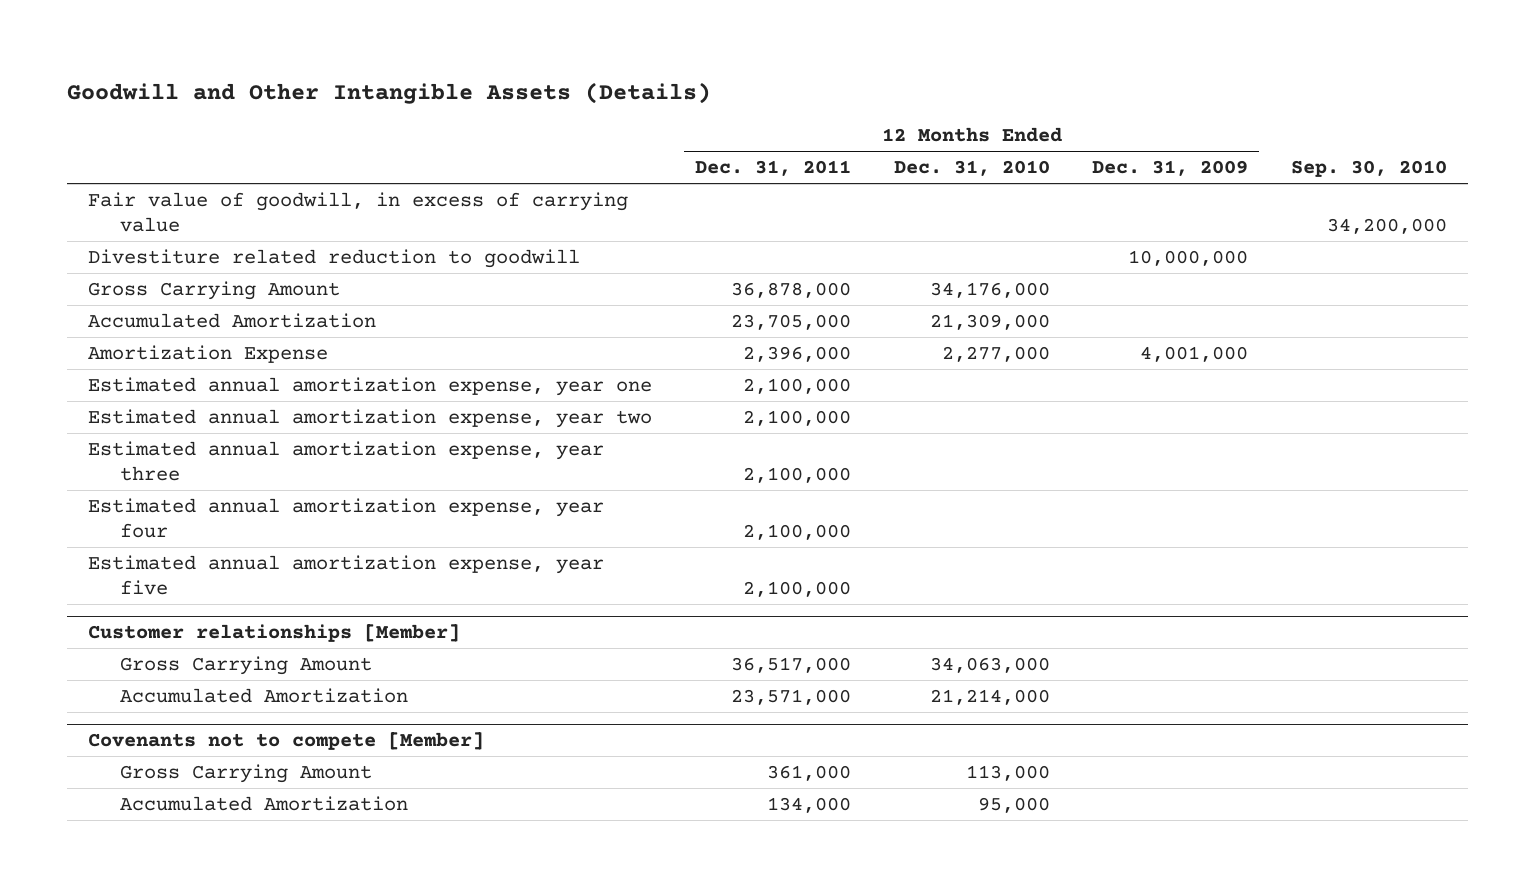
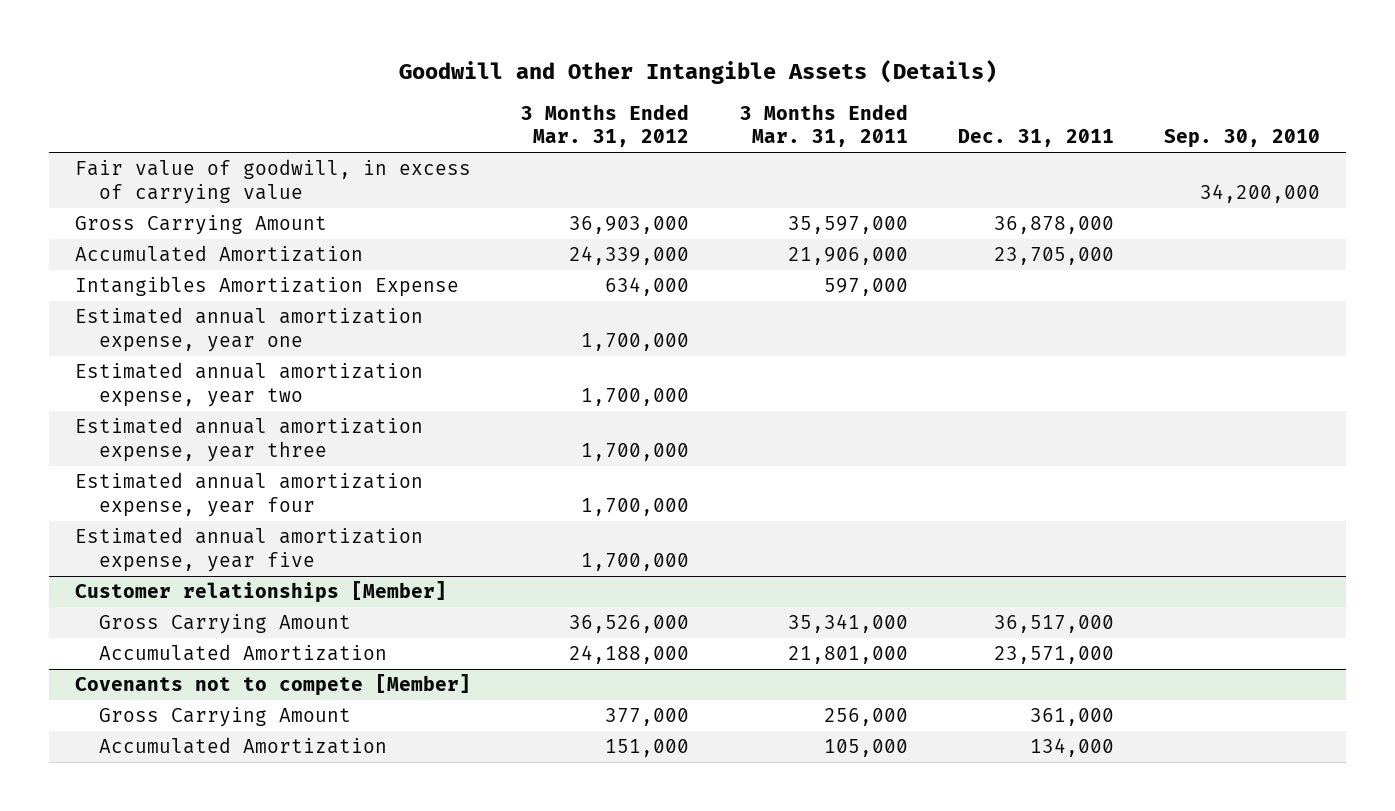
- | 12 Months Ended Dec. 31, 2011 | 12 Months Ended Dec. 31, 2010 | 12 Months Ended Dec. 31, 2009 | Sep. 30, 2010
+ | 3 Months Ended Mar. 31, 2012 | 3 Months Ended Mar. 31, 2011 | Dec. 31, 2011 | Sep. 30, 2010
- Divestiture related reduction to goodwill | | | 10,000,000 |
- Amortization Expense | 2,396,000 | 2,277,000 | 4,001,000 |
+ Intangibles Amortization Expense | 634,000 | 597,000 | |

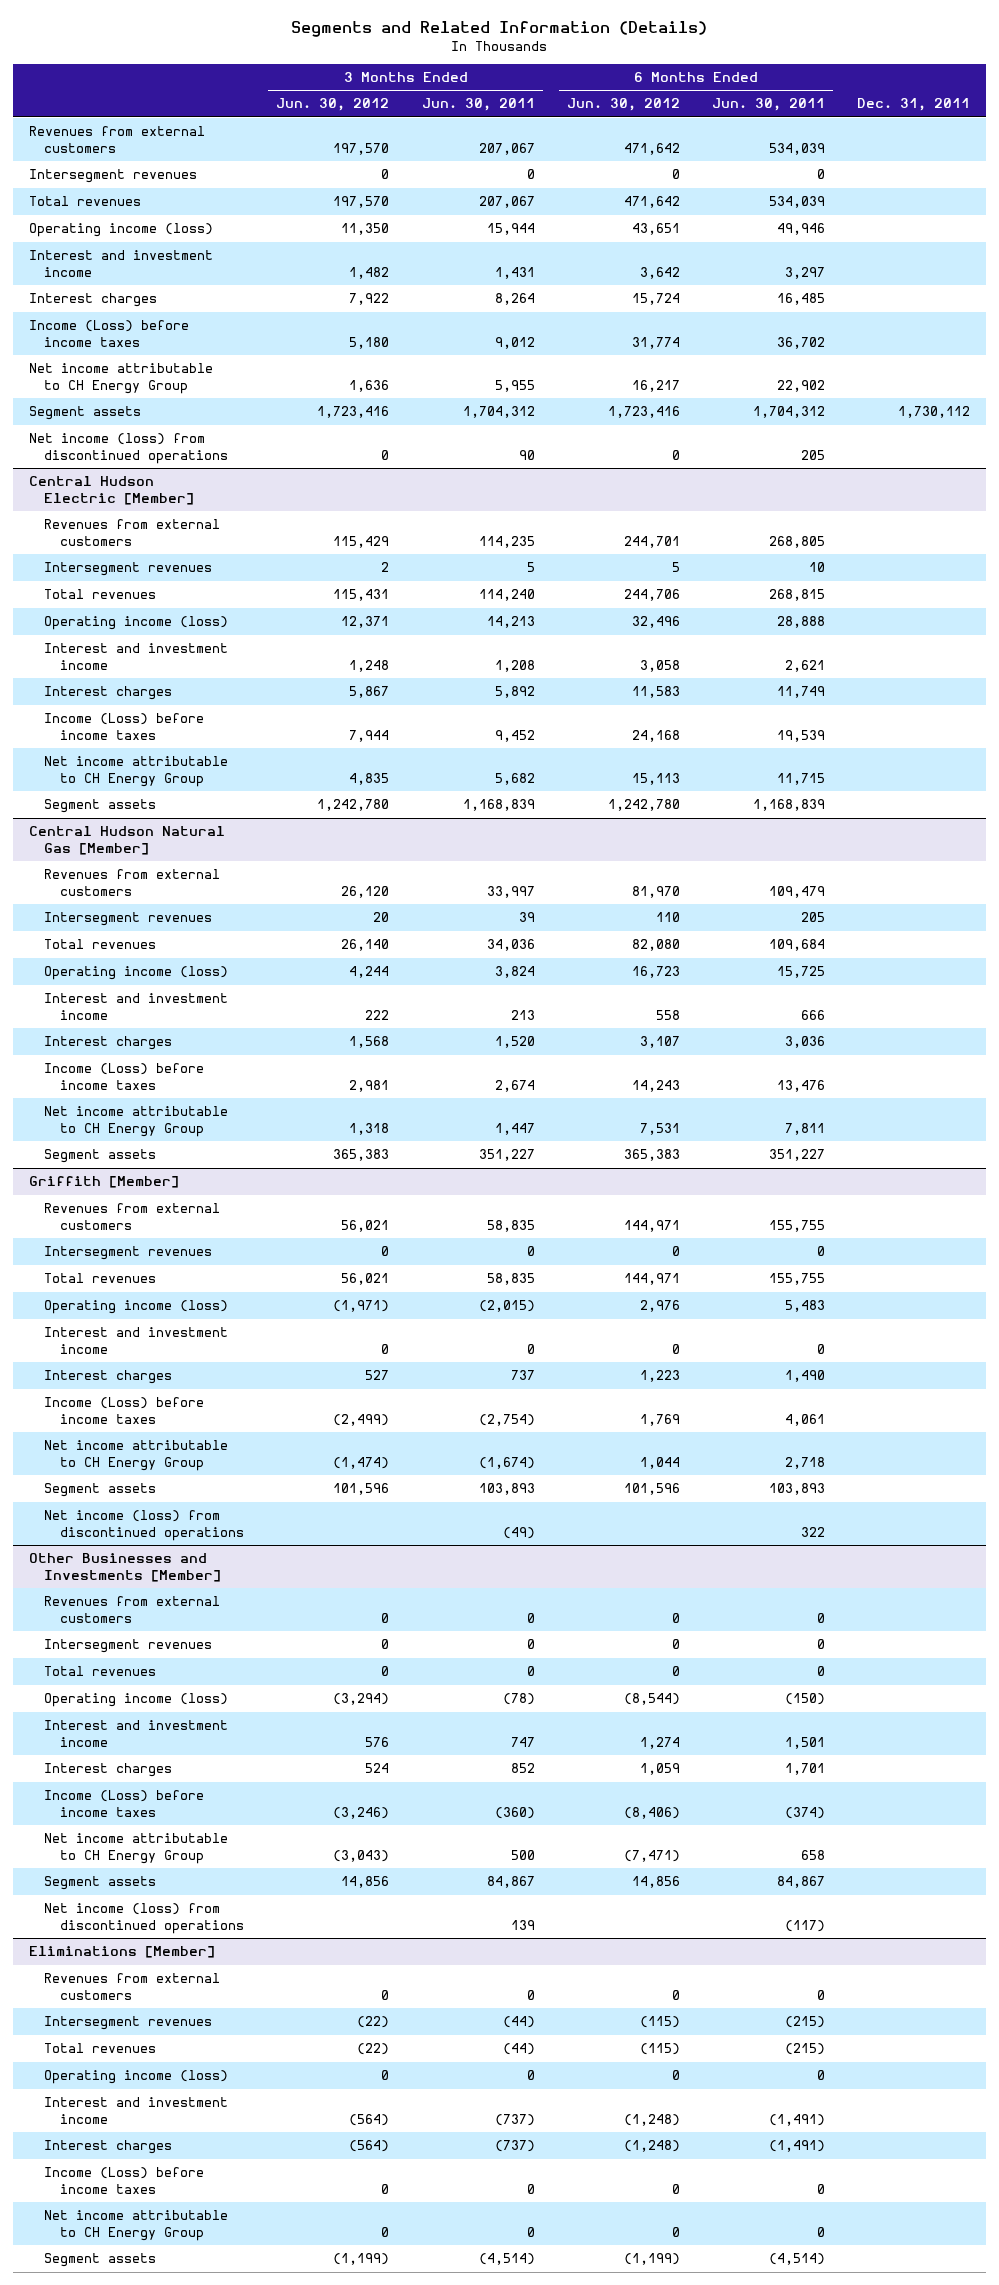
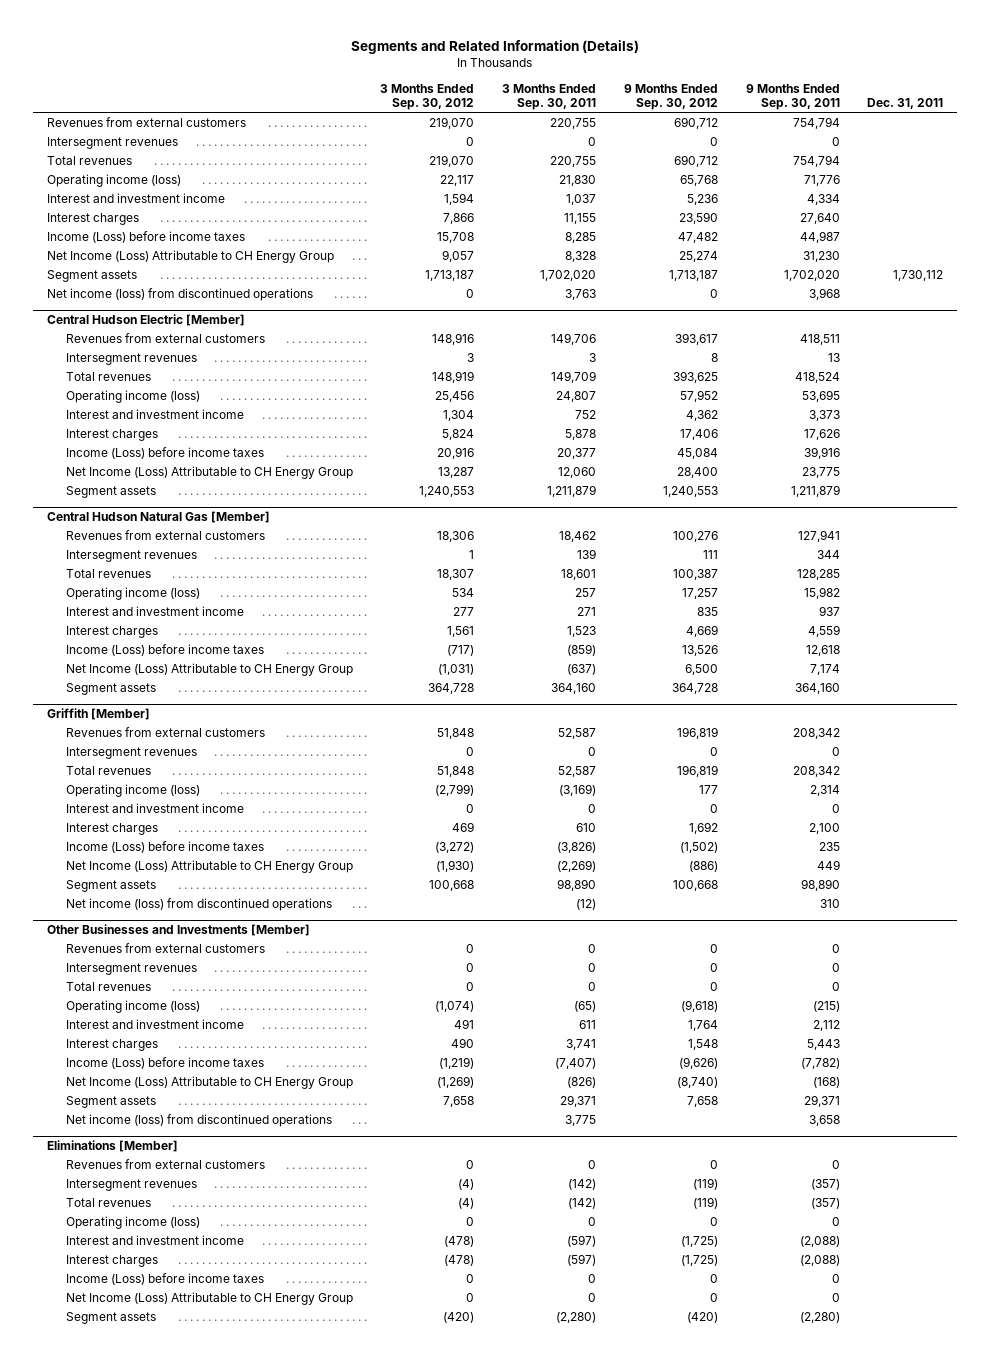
- | 3 Months Ended Jun. 30, 2012 | 3 Months Ended Jun. 30, 2011 | 6 Months Ended Jun. 30, 2012 | 6 Months Ended Jun. 30, 2011 | Dec. 31, 2011
+ | 3 Months Ended Sep. 30, 2012 | 3 Months Ended Sep. 30, 2011 | 9 Months Ended Sep. 30, 2012 | 9 Months Ended Sep. 30, 2011 | Dec. 31, 2011
- Net income attributable to CH Energy Group | 1,636 | 5,955 | 16,217 | 22,902 |
+ Net Income (Loss) Attributable to CH Energy Group | 9,057 | 8,328 | 25,274 | 31,230 |
@ Central Hudson Electric [Member]
- Net income attributable to CH Energy Group | 4,835 | 5,682 | 15,113 | 11,715 |
+ Net Income (Loss) Attributable to CH Energy Group | 13,287 | 12,060 | 28,400 | 23,775 |
@ Central Hudson Natural Gas [Member]
- Net income attributable to CH Energy Group | 1,318 | 1,447 | 7,531 | 7,811 |
+ Net Income (Loss) Attributable to CH Energy Group | (1,031) | (637) | 6,500 | 7,174 |
@ Griffith [Member]
- Net income attributable to CH Energy Group | (1,474) | (1,674) | 1,044 | 2,718 |
+ Net Income (Loss) Attributable to CH Energy Group | (1,930) | (2,269) | (886) | 449 |
@ Other Businesses and Investments [Member]
- Net income attributable to CH Energy Group | (3,043) | 500 | (7,471) | 658 |
+ Net Income (Loss) Attributable to CH Energy Group | (1,269) | (826) | (8,740) | (168) |
@ Eliminations [Member]
- Net income attributable to CH Energy Group | 0 | 0 | 0 | 0 |
+ Net Income (Loss) Attributable to CH Energy Group | 0 | 0 | 0 | 0 |

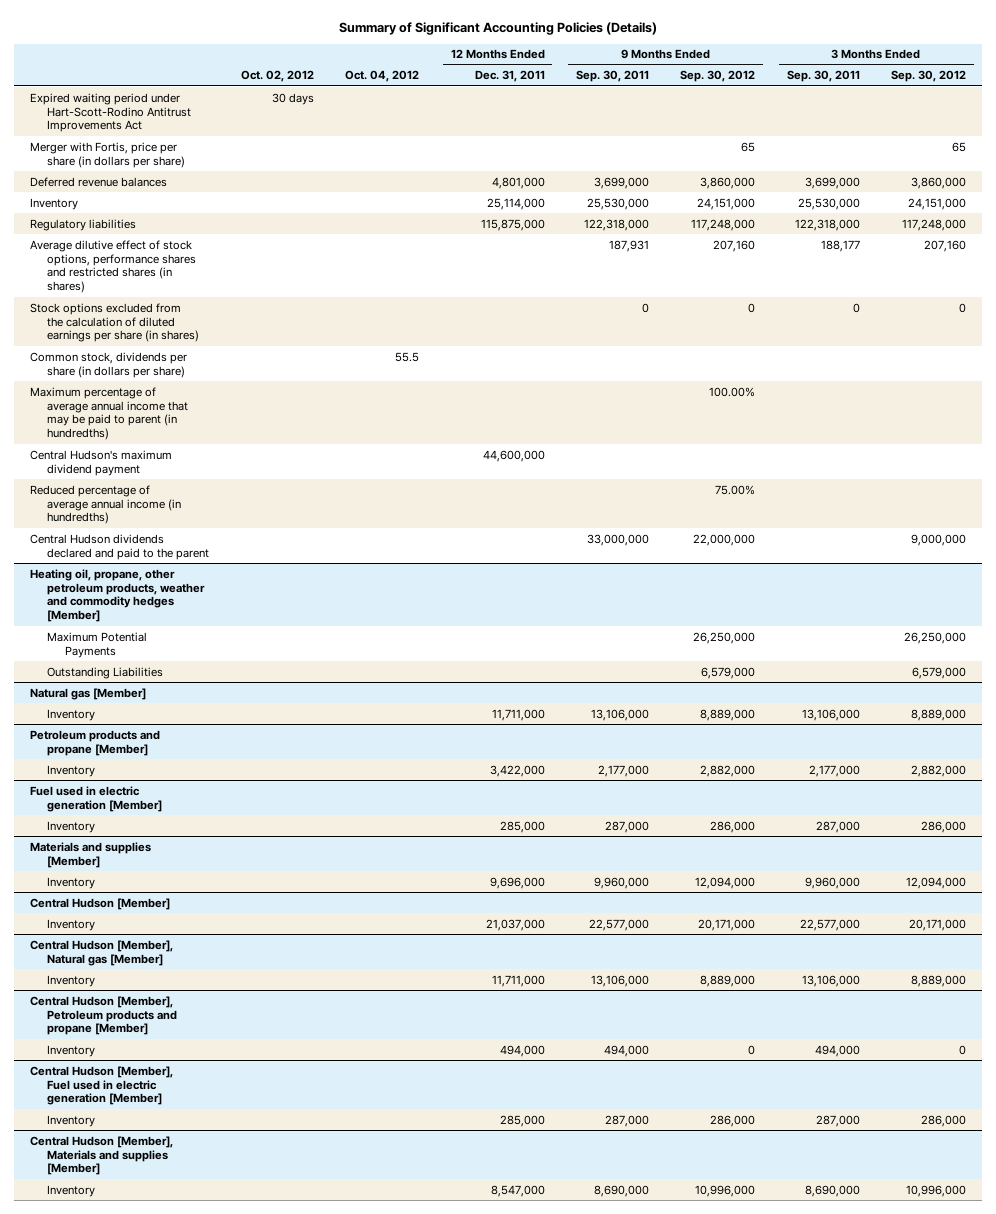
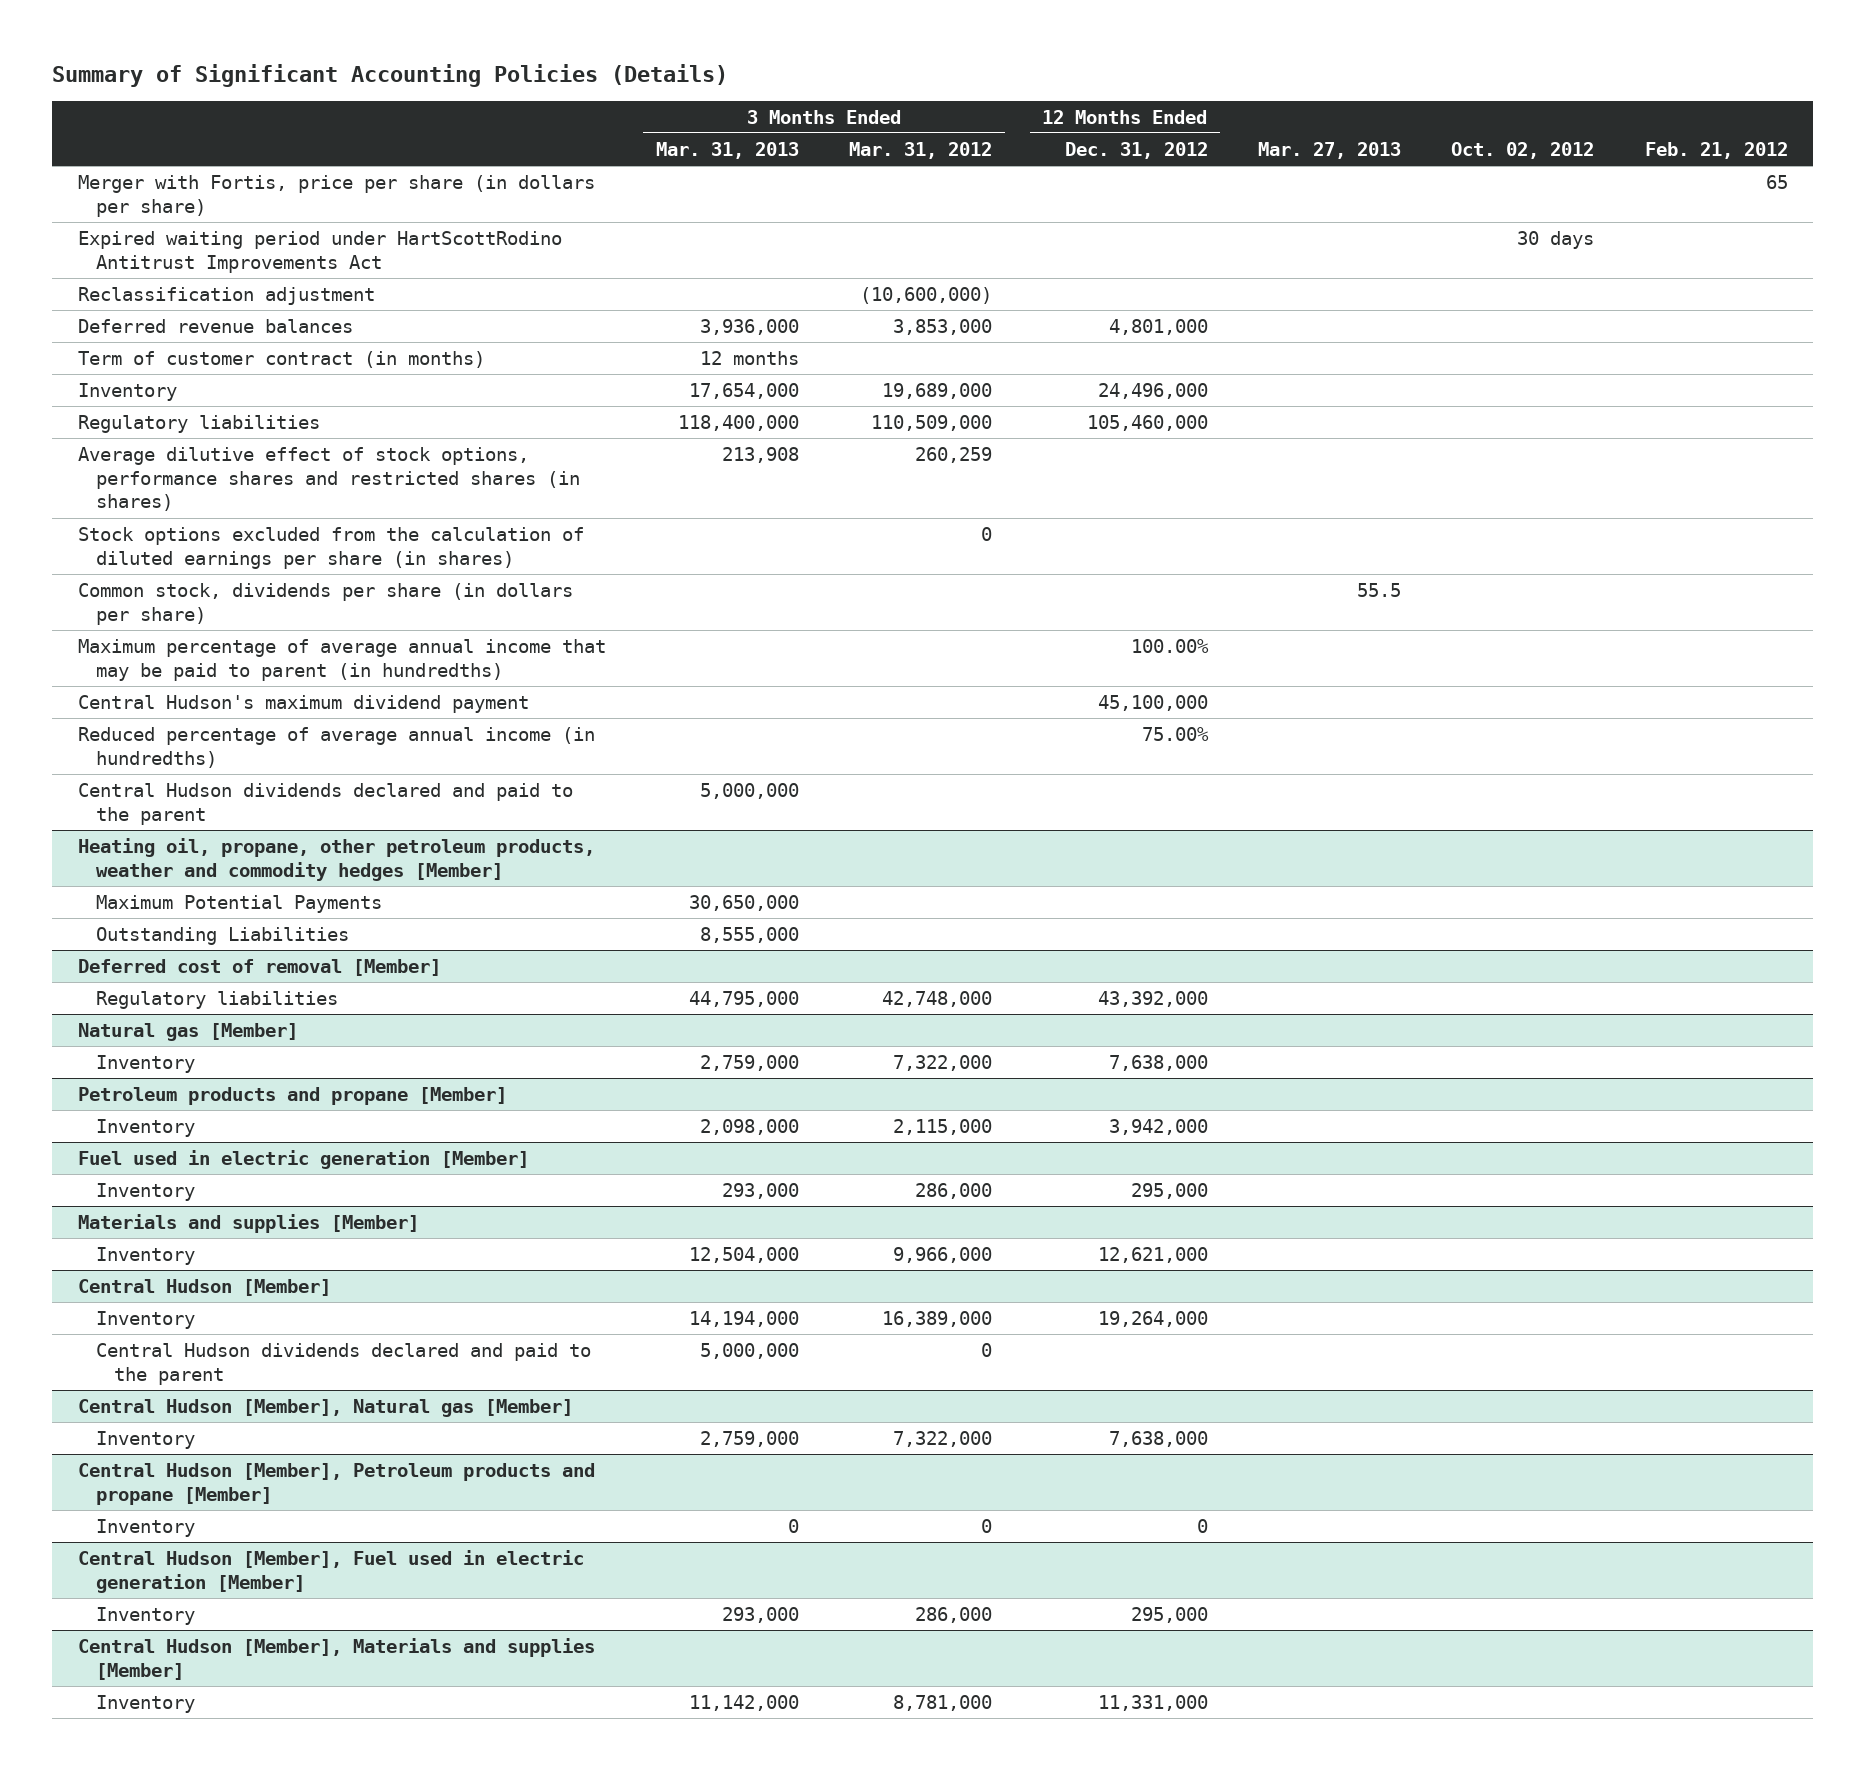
- | Oct. 02, 2012 | Oct. 04, 2012 | 12 Months Ended Dec. 31, 2011 | 9 Months Ended Sep. 30, 2011 | 9 Months Ended Sep. 30, 2012 | 3 Months Ended Sep. 30, 2011 | 3 Months Ended Sep. 30, 2012
+ | 3 Months Ended Mar. 31, 2013 | 3 Months Ended Mar. 31, 2012 | 12 Months Ended Dec. 31, 2012 | Mar. 27, 2013 | Oct. 02, 2012 | Feb. 21, 2012
- Expired waiting period under Hart-Scott-Rodino Antitrust Improvements Act | 30 days | | | | | |
+ Expired waiting period under HartScottRodino Antitrust Improvements Act | | | | | 30 days |
+ Reclassification adjustment | | (10,600,000) | | | |
+ Term of customer contract (in months) | 12 months | | | | |
+ Deferred cost of removal [Member]
+ Regulatory liabilities | 44,795,000 | 42,748,000 | 43,392,000 | | |
@ Central Hudson [Member]
+ Central Hudson dividends declared and paid to the parent | 5,000,000 | 0 | | | |

